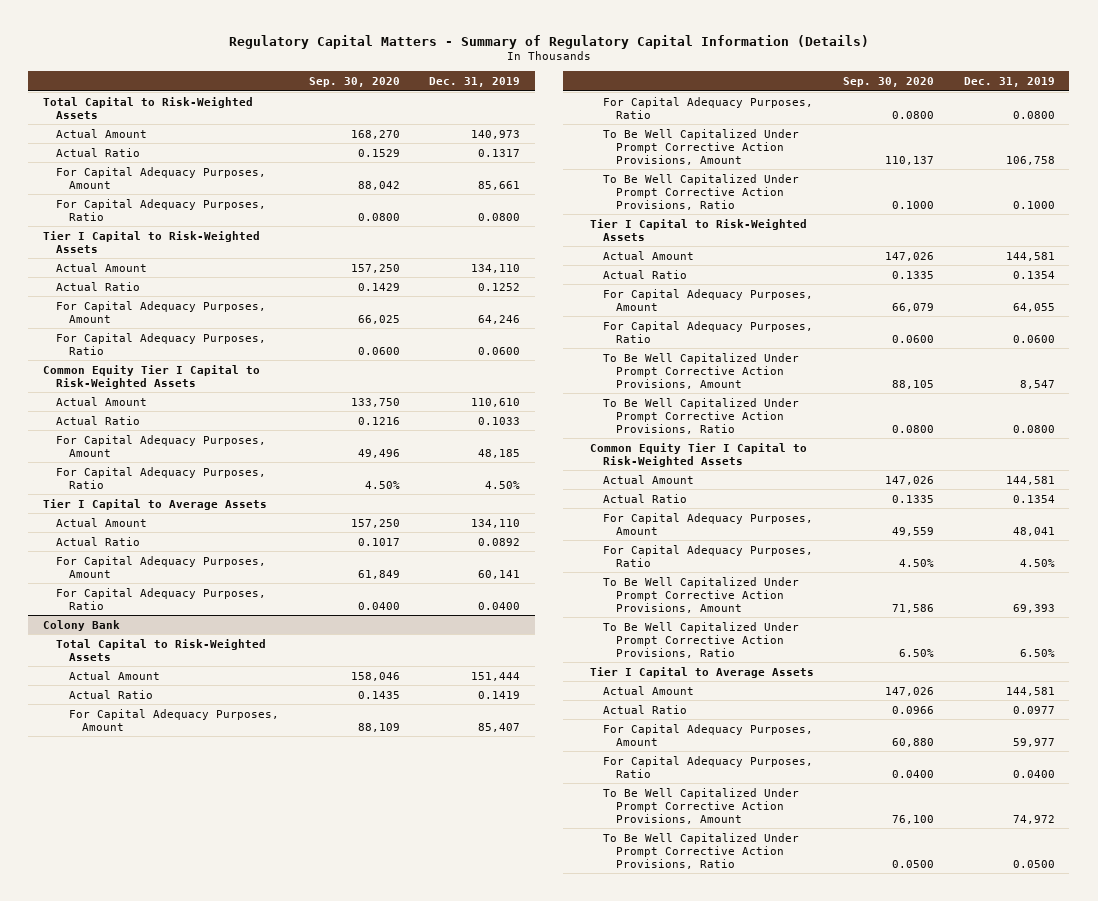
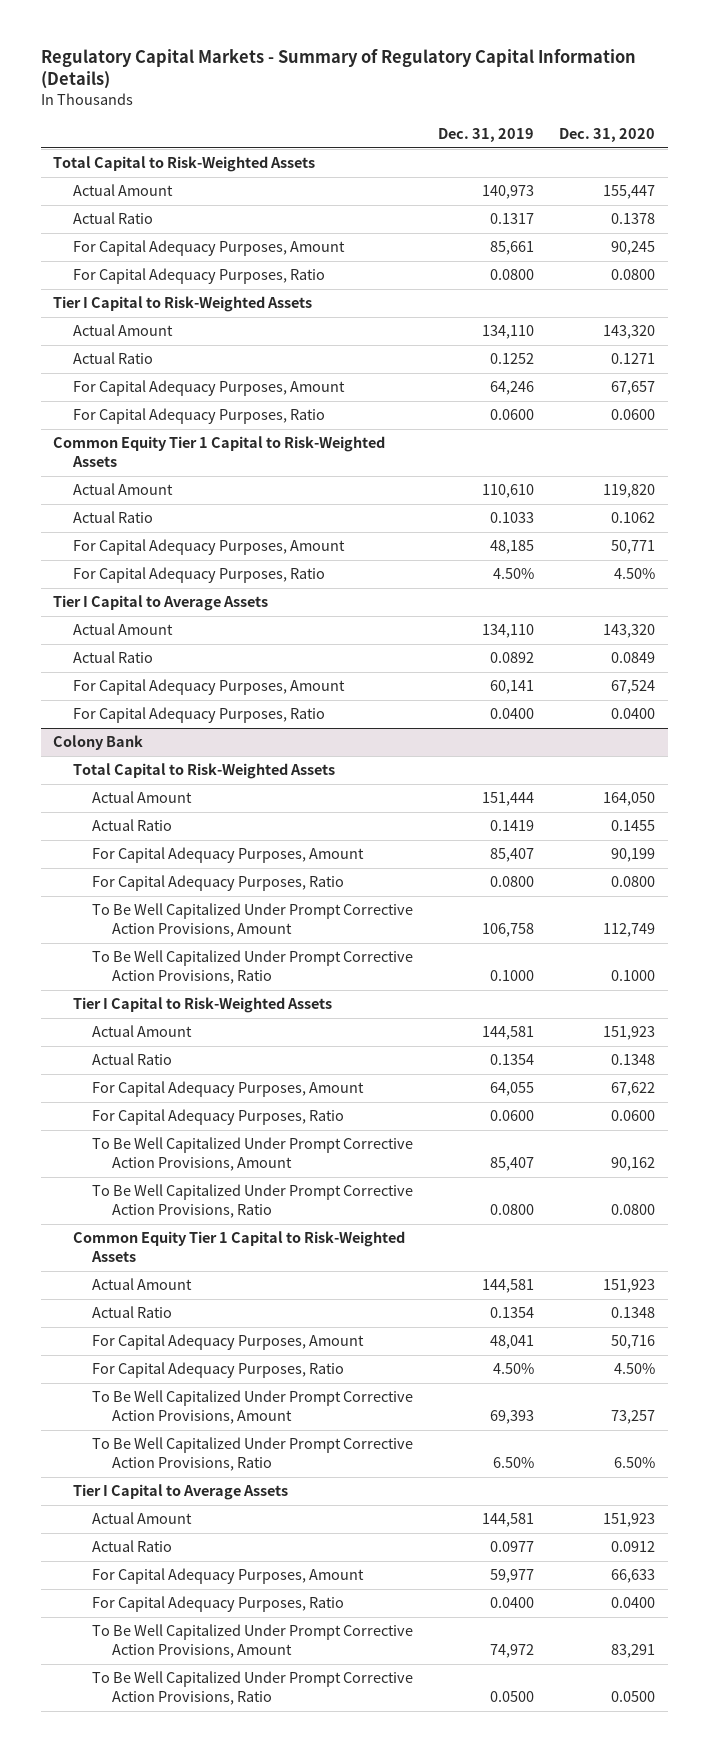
- Regulatory Capital Matters - Summary of Regulatory Capital Information (Details)
+ Regulatory Capital Markets - Summary of Regulatory Capital Information (Details)
- | Sep. 30, 2020 | Dec. 31, 2019
+ | Dec. 31, 2019 | Dec. 31, 2020
- Common Equity Tier I Capital to Risk-Weighted Assets
+ Common Equity Tier 1 Capital to Risk-Weighted Assets
@ Colony Bank
- To Be Well Capitalized Under Prompt Corrective Action Provisions, Amount | 88,105 | 8,547
+ To Be Well Capitalized Under Prompt Corrective Action Provisions, Amount | 85,407 | 90,162
- Common Equity Tier I Capital to Risk-Weighted Assets
+ Common Equity Tier 1 Capital to Risk-Weighted Assets

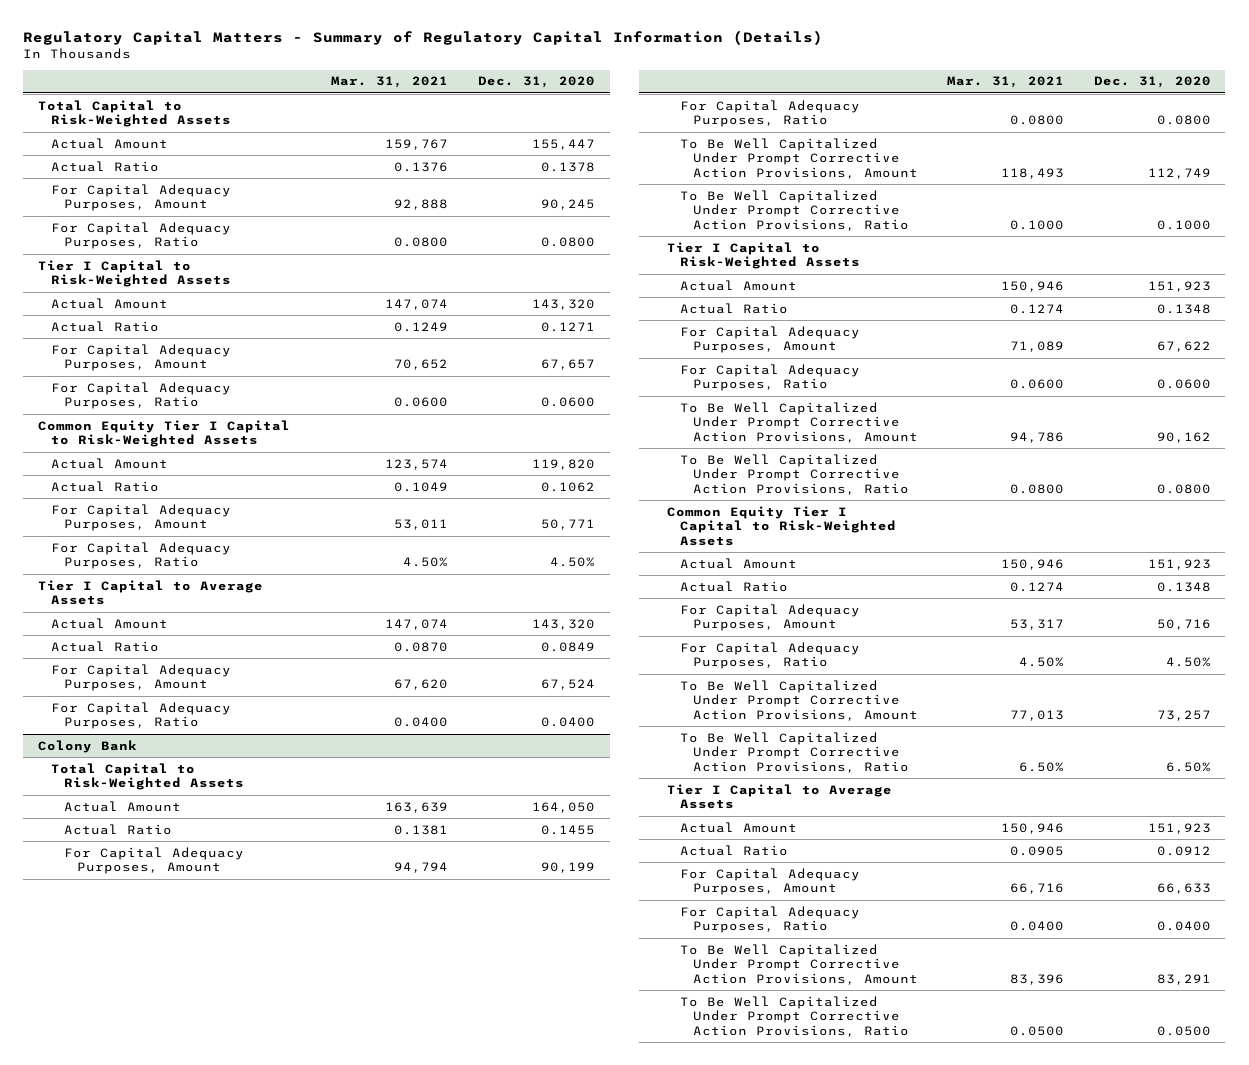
- Regulatory Capital Markets - Summary of Regulatory Capital Information (Details)
+ Regulatory Capital Matters - Summary of Regulatory Capital Information (Details)
- | Dec. 31, 2019 | Dec. 31, 2020
+ | Mar. 31, 2021 | Dec. 31, 2020
- Common Equity Tier 1 Capital to Risk-Weighted Assets
+ Common Equity Tier I Capital to Risk-Weighted Assets
@ Colony Bank
- Common Equity Tier 1 Capital to Risk-Weighted Assets
+ Common Equity Tier I Capital to Risk-Weighted Assets

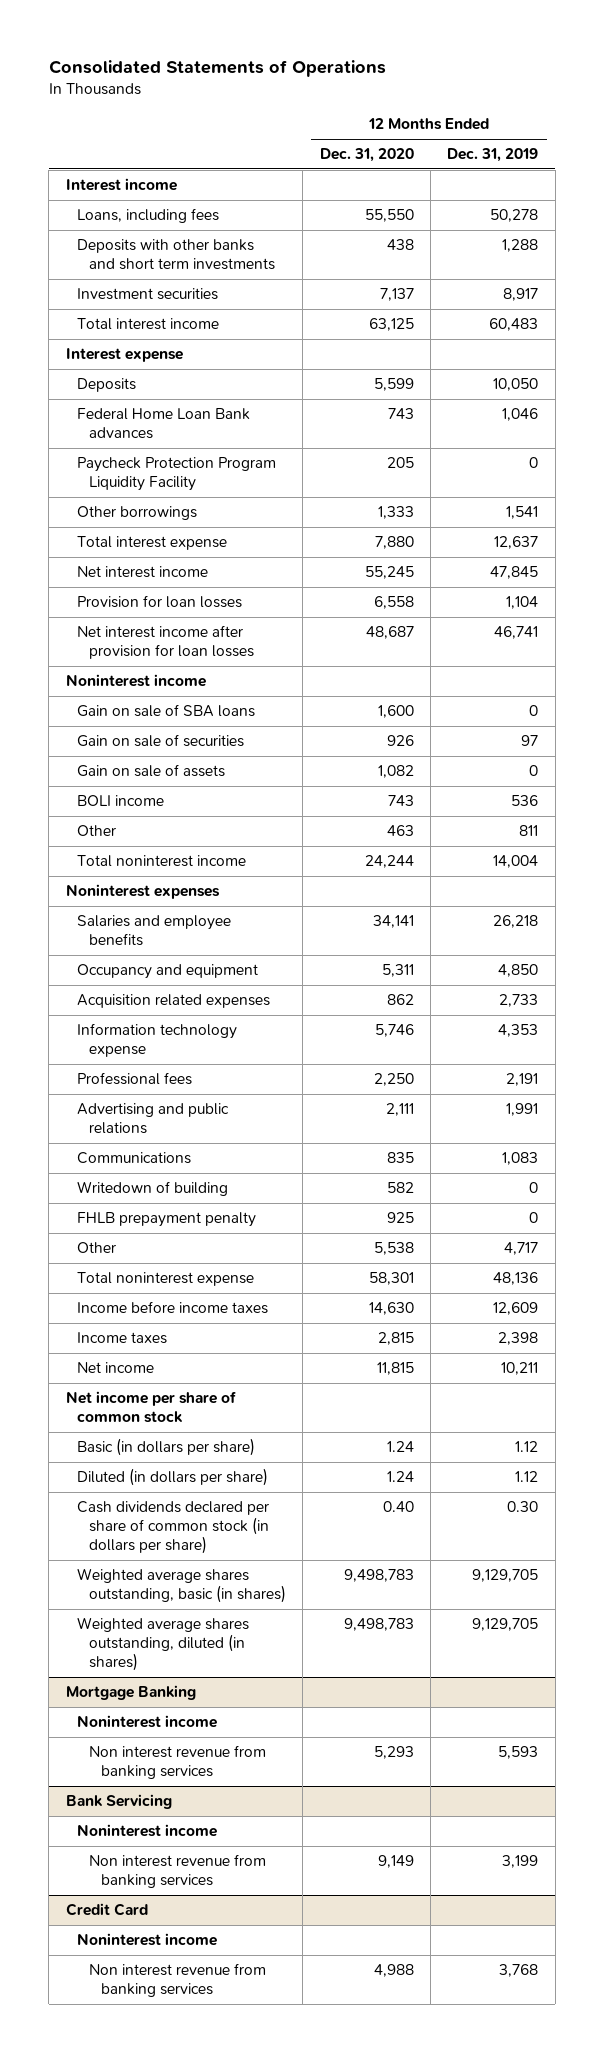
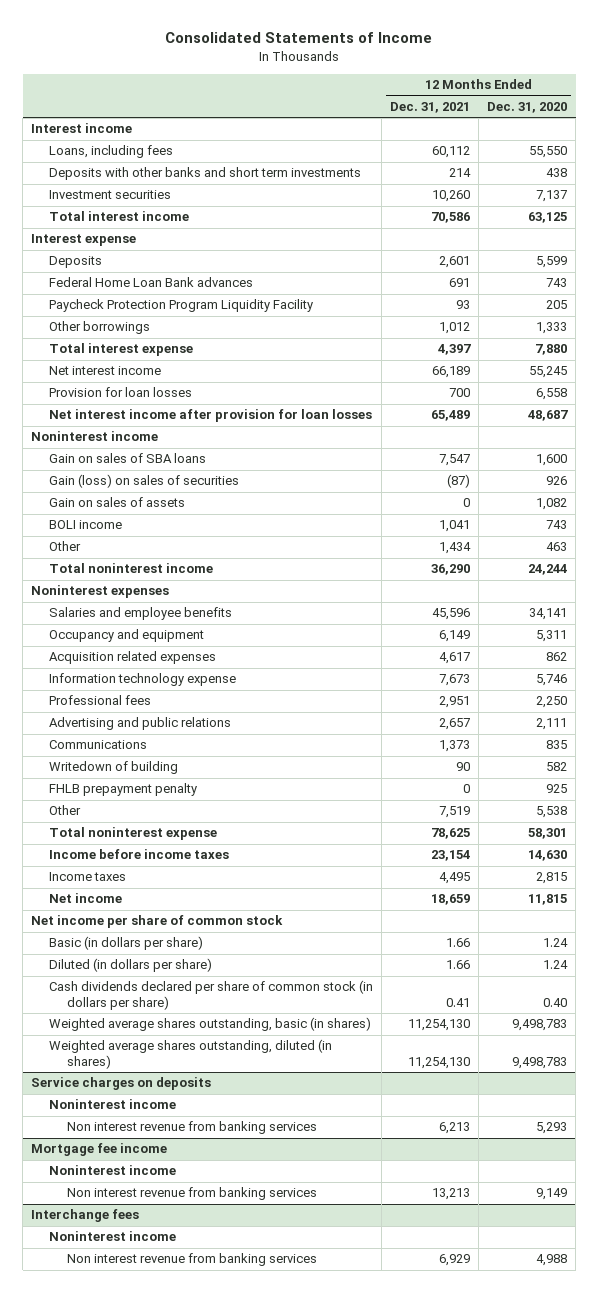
- Consolidated Statements of Operations
+ Consolidated Statements of Income
- | 12 Months Ended Dec. 31, 2020 | 12 Months Ended Dec. 31, 2019
+ | 12 Months Ended Dec. 31, 2021 | 12 Months Ended Dec. 31, 2020
- Gain on sale of SBA loans | 1,600 | 0
- Gain on sale of securities | 926 | 97
- Gain on sale of assets | 1,082 | 0
+ Gain on sales of SBA loans | 7,547 | 1,600
+ Gain (loss) on sales of securities | (87) | 926
+ Gain on sales of assets | 0 | 1,082
- Mortgage Banking
+ Service charges on deposits
- Bank Servicing
+ Mortgage fee income
- Credit Card
+ Interchange fees

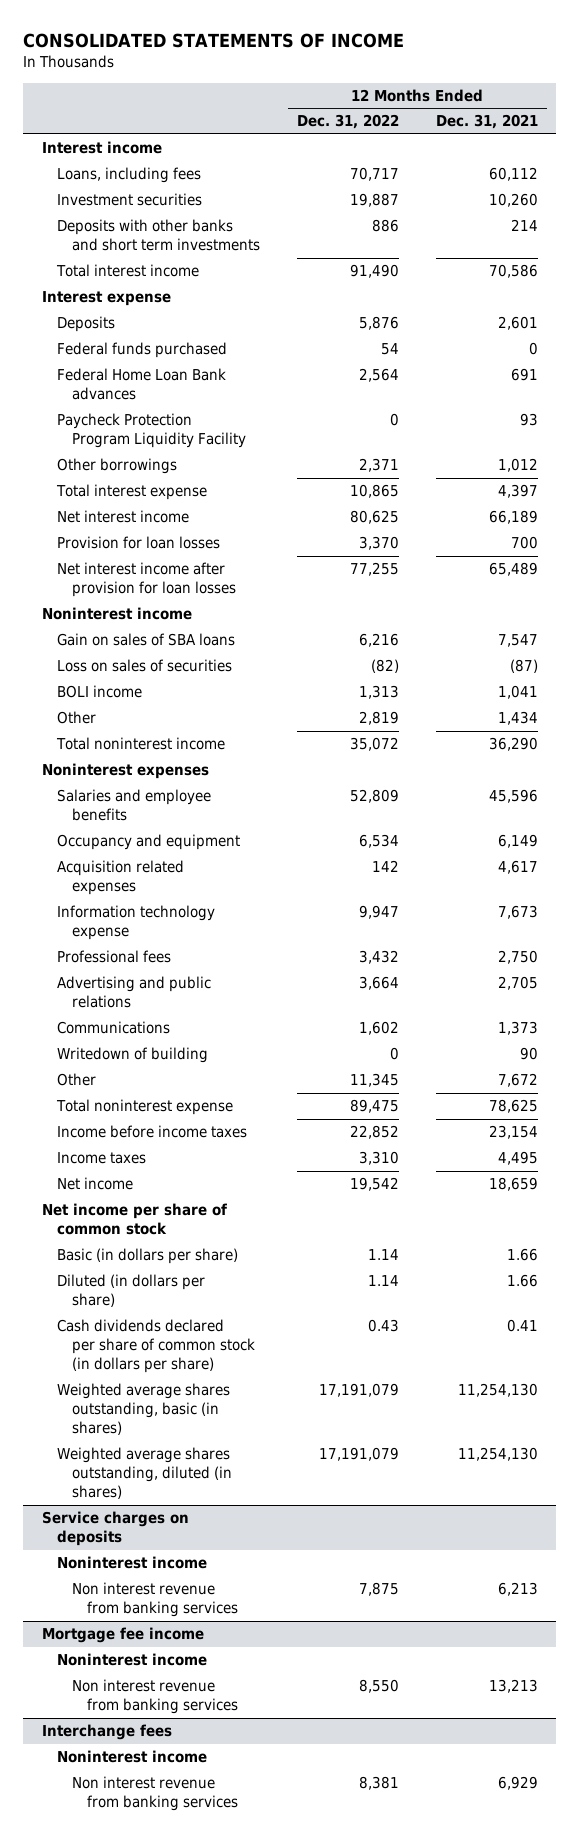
- Consolidated Statements of Income
+ CONSOLIDATED STATEMENTS OF INCOME
- | 12 Months Ended Dec. 31, 2021 | 12 Months Ended Dec. 31, 2020
+ | 12 Months Ended Dec. 31, 2022 | 12 Months Ended Dec. 31, 2021
moved down: Deposits with other banks and short term investments | 886 | 214
+ Federal funds purchased | 54 | 0
- Gain (loss) on sales of securities | (87) | 926
- Gain on sales of assets | 0 | 1,082
+ Loss on sales of securities | (82) | (87)
- Professional fees | 2,951 | 2,250
- Advertising and public relations | 2,657 | 2,111
+ Professional fees | 3,432 | 2,750
+ Advertising and public relations | 3,664 | 2,705
- FHLB prepayment penalty | 0 | 925
- Other | 7,519 | 5,538
+ Other | 11,345 | 7,672

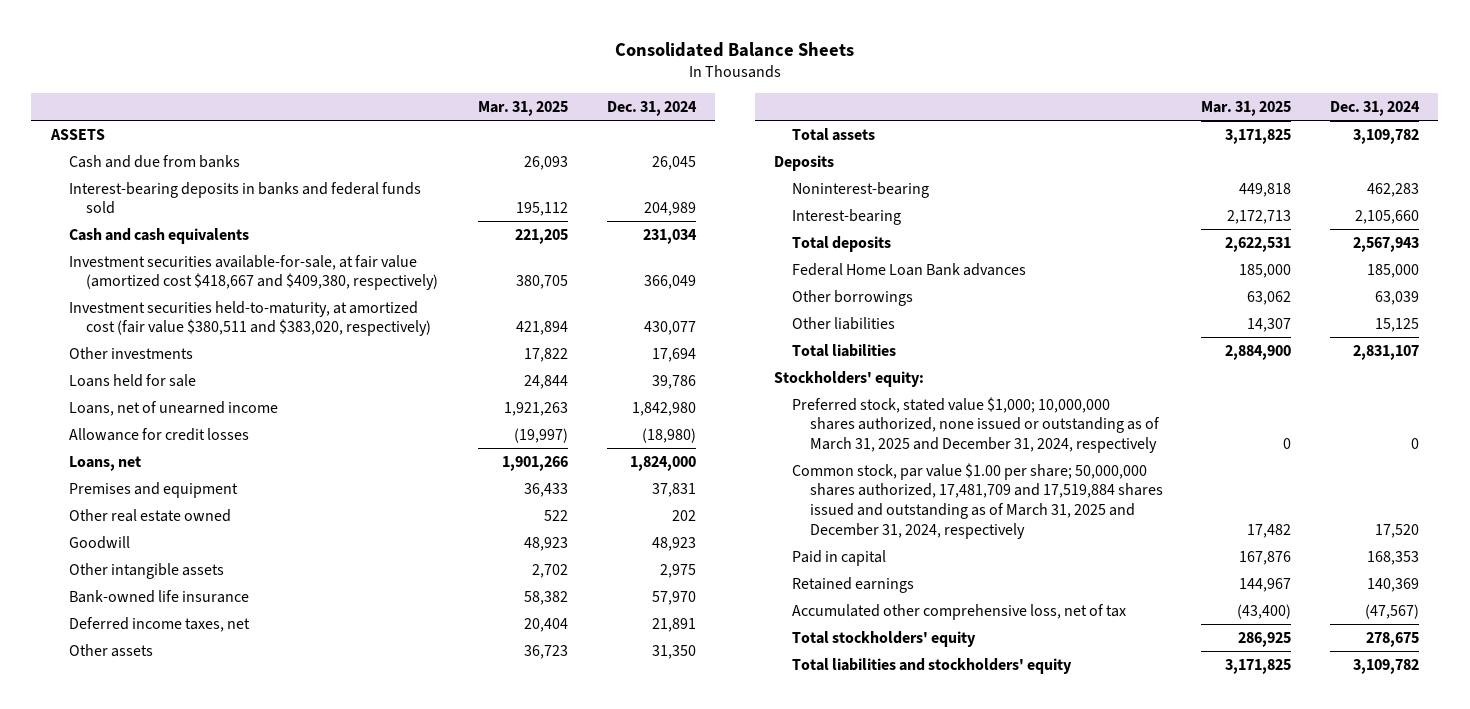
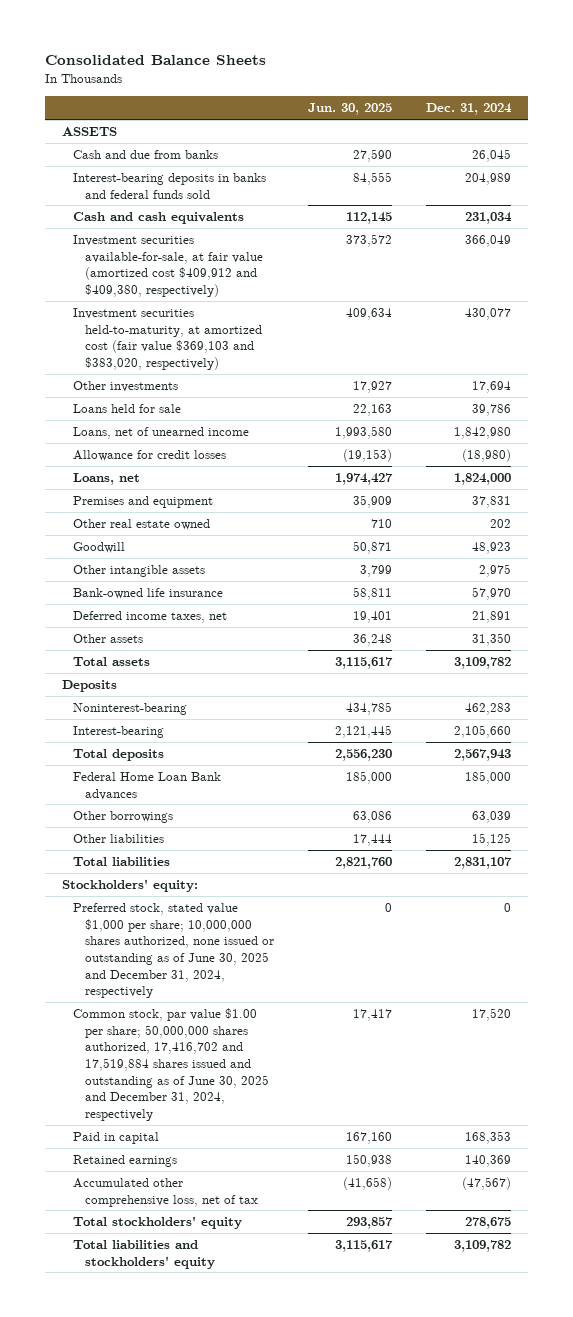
- | Mar. 31, 2025 | Dec. 31, 2024
+ | Jun. 30, 2025 | Dec. 31, 2024
- Investment securities available-for-sale, at fair value (amortized cost $418,667 and $409,380, respectively) | 380,705 | 366,049
- Investment securities held-to-maturity, at amortized cost (fair value $380,511 and $383,020, respectively) | 421,894 | 430,077
+ Investment securities available-for-sale, at fair value (amortized cost $409,912 and $409,380, respectively) | 373,572 | 366,049
+ Investment securities held-to-maturity, at amortized cost (fair value $369,103 and $383,020, respectively) | 409,634 | 430,077
- Preferred stock, stated value $1,000; 10,000,000 shares authorized, none issued or outstanding as of March 31, 2025 and December 31, 2024, respectively | 0 | 0
- Common stock, par value $1.00 per share; 50,000,000 shares authorized, 17,481,709 and 17,519,884 shares issued and outstanding as of March 31, 2025 and December 31, 2024, respectively | 17,482 | 17,520
+ Preferred stock, stated value $1,000 per share; 10,000,000 shares authorized, none issued or outstanding as of June 30, 2025 and December 31, 2024, respectively | 0 | 0
+ Common stock, par value $1.00 per share; 50,000,000 shares authorized, 17,416,702 and 17,519,884 shares issued and outstanding as of June 30, 2025 and December 31, 2024, respectively | 17,417 | 17,520

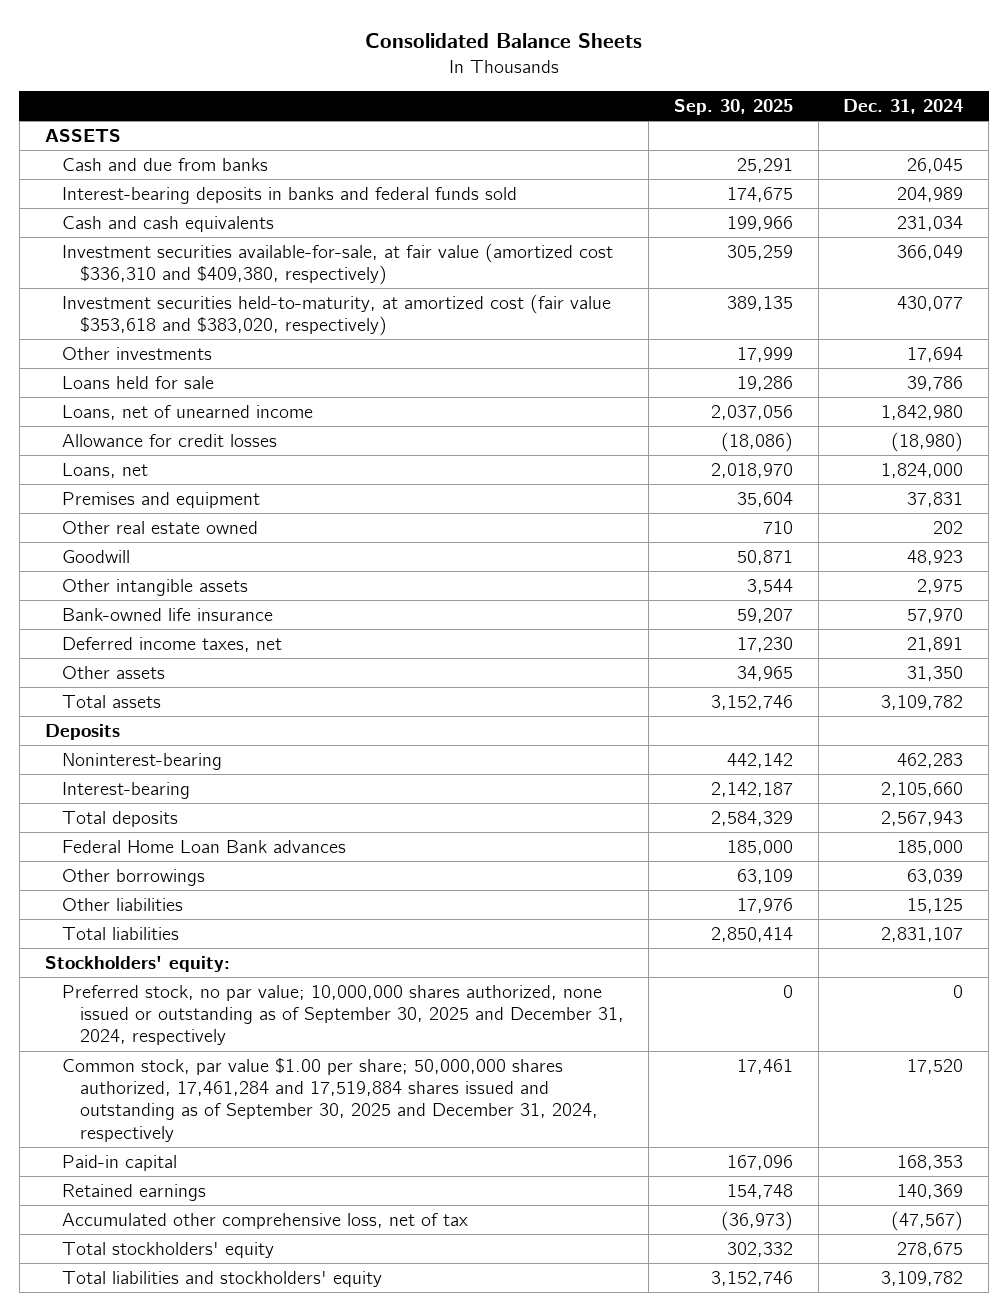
- | Jun. 30, 2025 | Dec. 31, 2024
+ | Sep. 30, 2025 | Dec. 31, 2024
- Investment securities available-for-sale, at fair value (amortized cost $409,912 and $409,380, respectively) | 373,572 | 366,049
- Investment securities held-to-maturity, at amortized cost (fair value $369,103 and $383,020, respectively) | 409,634 | 430,077
+ Investment securities available-for-sale, at fair value (amortized cost $336,310 and $409,380, respectively) | 305,259 | 366,049
+ Investment securities held-to-maturity, at amortized cost (fair value $353,618 and $383,020, respectively) | 389,135 | 430,077
- Preferred stock, stated value $1,000 per share; 10,000,000 shares authorized, none issued or outstanding as of June 30, 2025 and December 31, 2024, respectively | 0 | 0
- Common stock, par value $1.00 per share; 50,000,000 shares authorized, 17,416,702 and 17,519,884 shares issued and outstanding as of June 30, 2025 and December 31, 2024, respectively | 17,417 | 17,520
- Paid in capital | 167,160 | 168,353
+ Preferred stock, no par value; 10,000,000 shares authorized, none issued or outstanding as of September 30, 2025 and December 31, 2024, respectively | 0 | 0
+ Common stock, par value $1.00 per share; 50,000,000 shares authorized, 17,461,284 and 17,519,884 shares issued and outstanding as of September 30, 2025 and December 31, 2024, respectively | 17,461 | 17,520
+ Paid-in capital | 167,096 | 168,353

